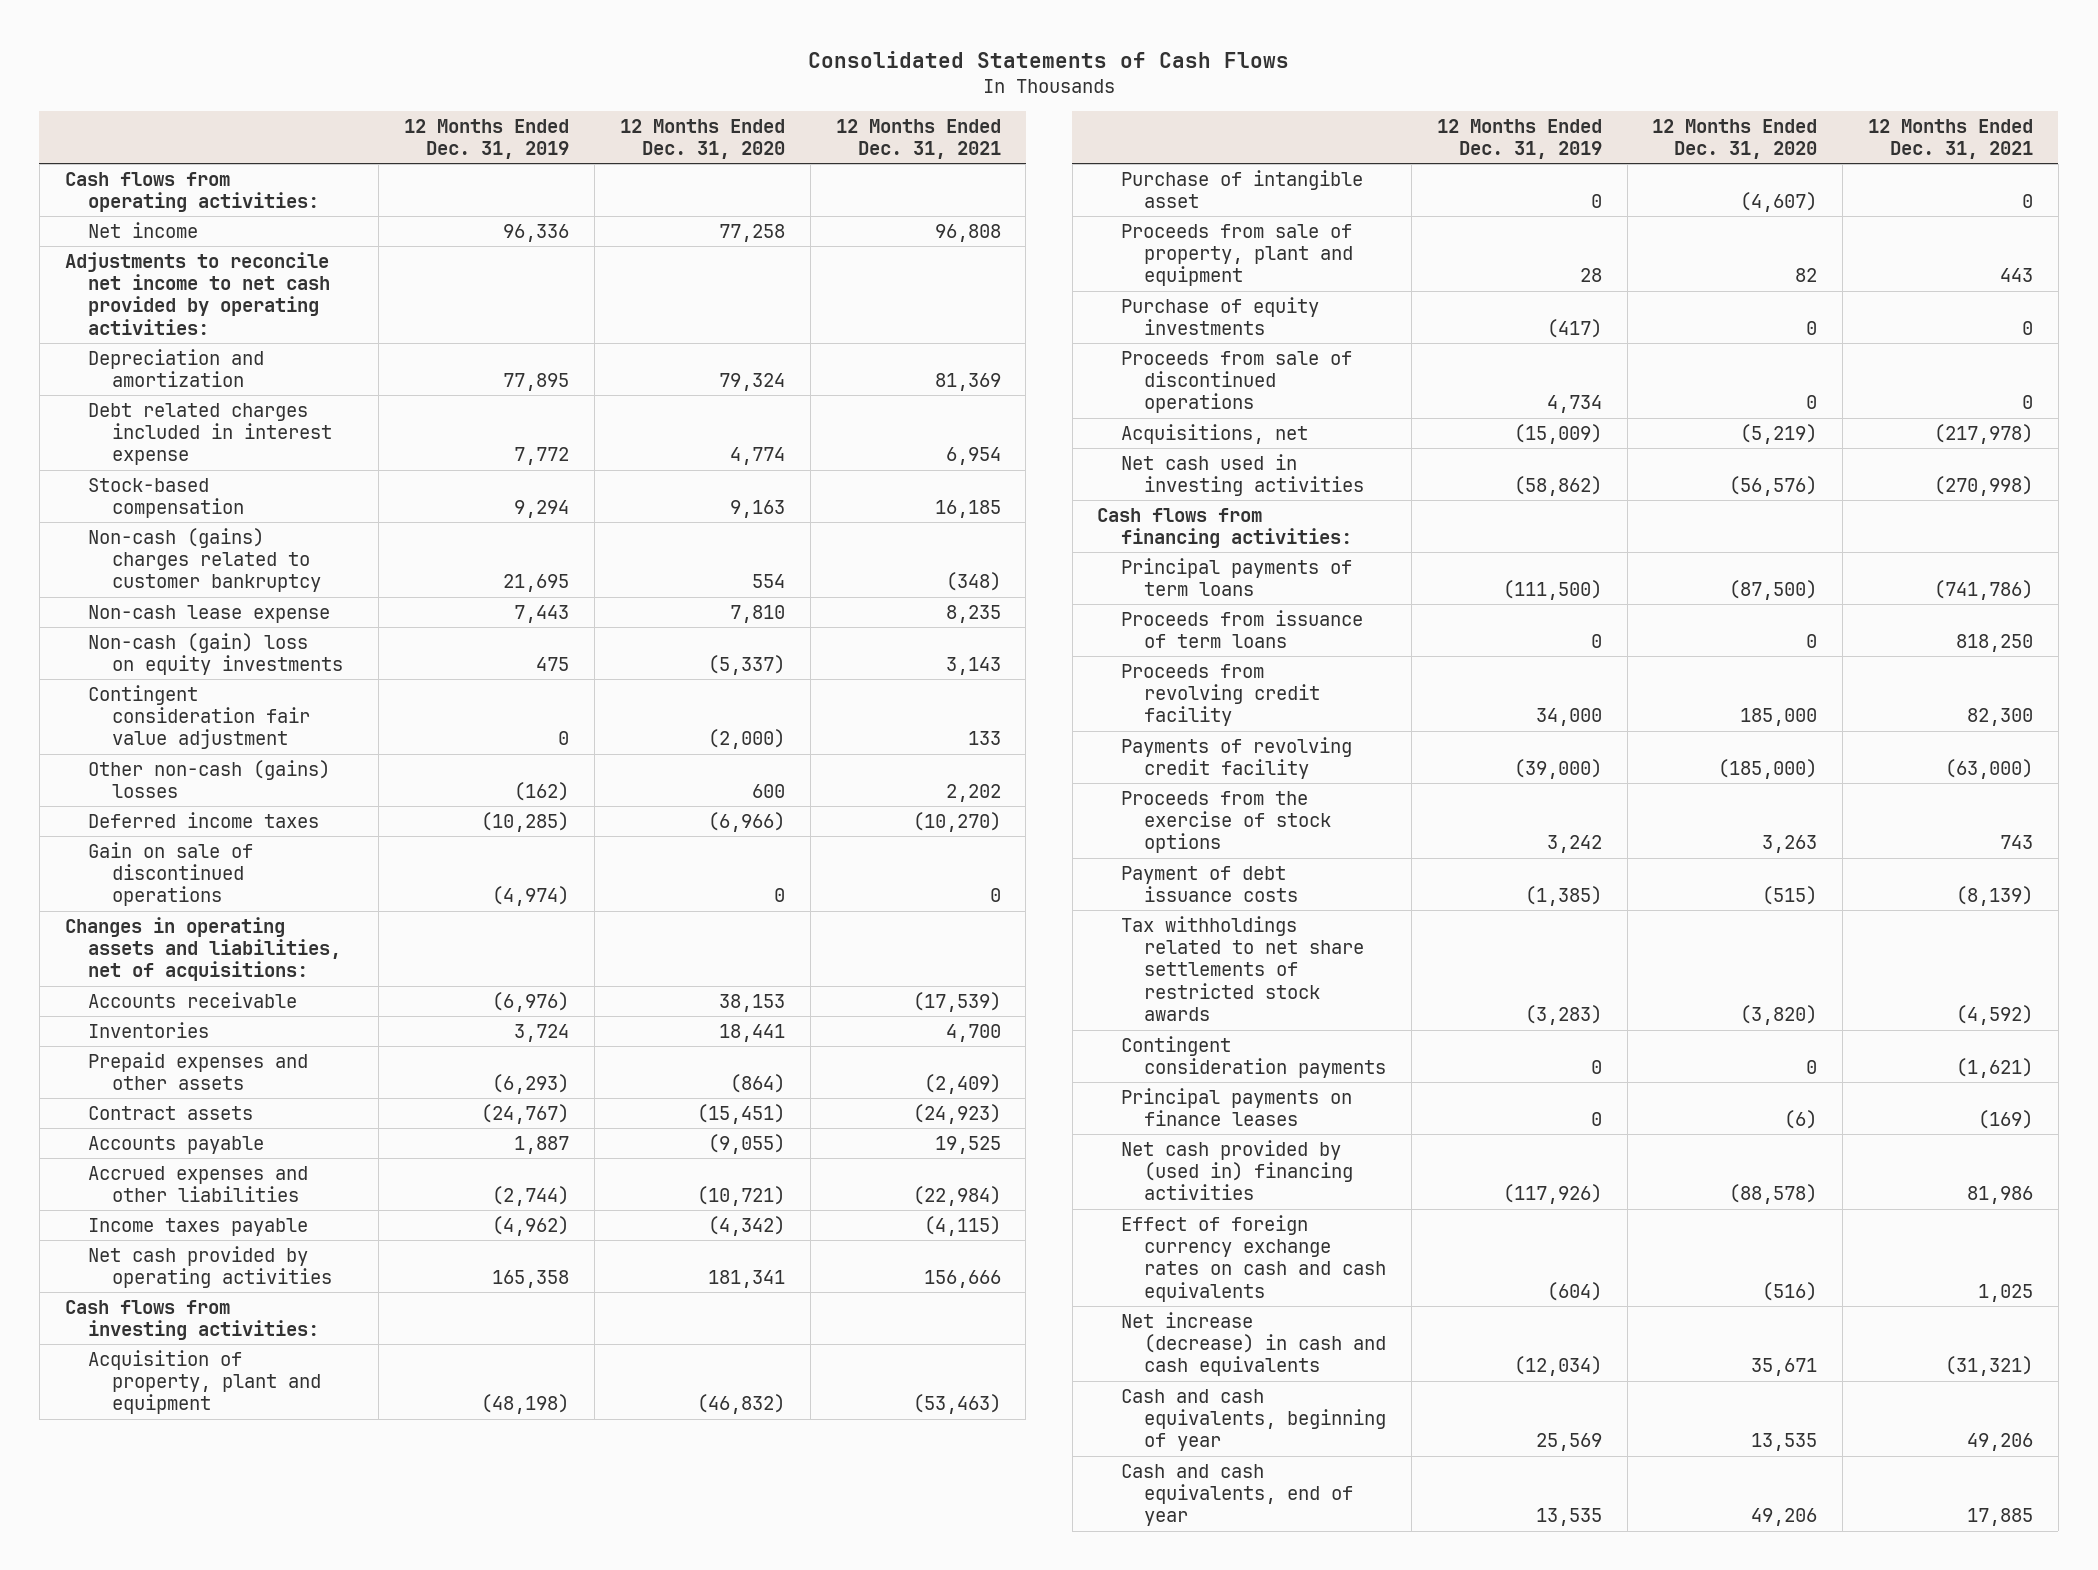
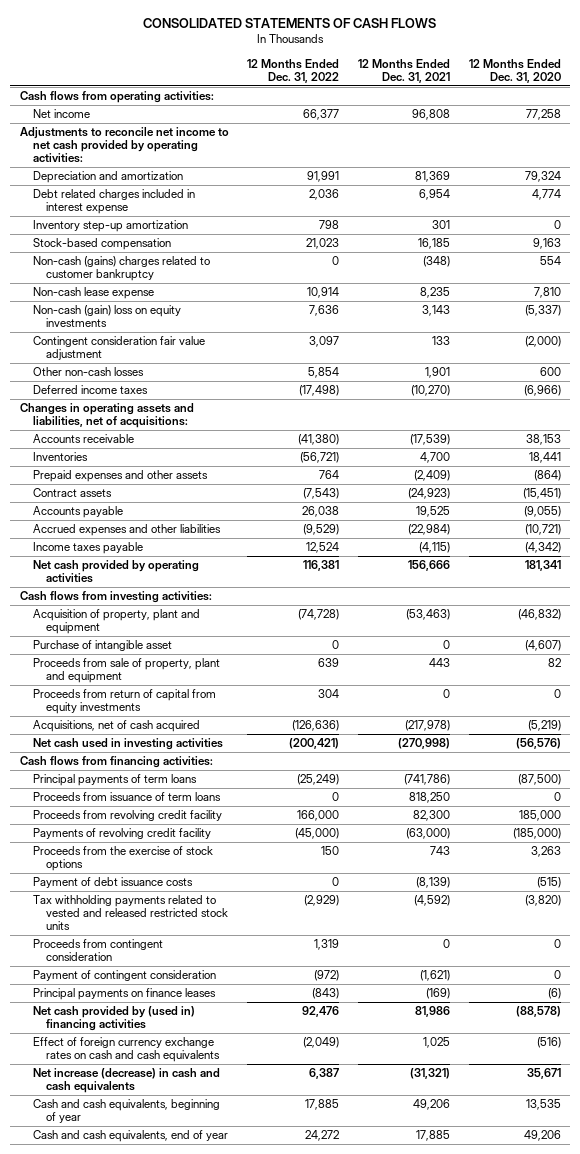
- Consolidated Statements of Cash Flows
+ CONSOLIDATED STATEMENTS OF CASH FLOWS
- | 12 Months Ended Dec. 31, 2019 | 12 Months Ended Dec. 31, 2020 | 12 Months Ended Dec. 31, 2021
+ | 12 Months Ended Dec. 31, 2022 | 12 Months Ended Dec. 31, 2021 | 12 Months Ended Dec. 31, 2020
+ Inventory step-up amortization | 798 | 301 | 0
- Other non-cash (gains) losses | (162) | 600 | 2,202
+ Other non-cash losses | 5,854 | 1,901 | 600
- Gain on sale of discontinued operations | (4,974) | 0 | 0
- Purchase of equity investments | (417) | 0 | 0
- Proceeds from sale of discontinued operations | 4,734 | 0 | 0
- Acquisitions, net | (15,009) | (5,219) | (217,978)
+ Proceeds from return of capital from equity investments | 304 | 0 | 0
+ Acquisitions, net of cash acquired | (126,636) | (217,978) | (5,219)
- Tax withholdings related to net share settlements of restricted stock awards | (3,283) | (3,820) | (4,592)
- Contingent consideration payments | 0 | 0 | (1,621)
+ Tax withholding payments related to vested and released restricted stock units | (2,929) | (4,592) | (3,820)
+ Proceeds from contingent consideration | 1,319 | 0 | 0
+ Payment of contingent consideration | (972) | (1,621) | 0

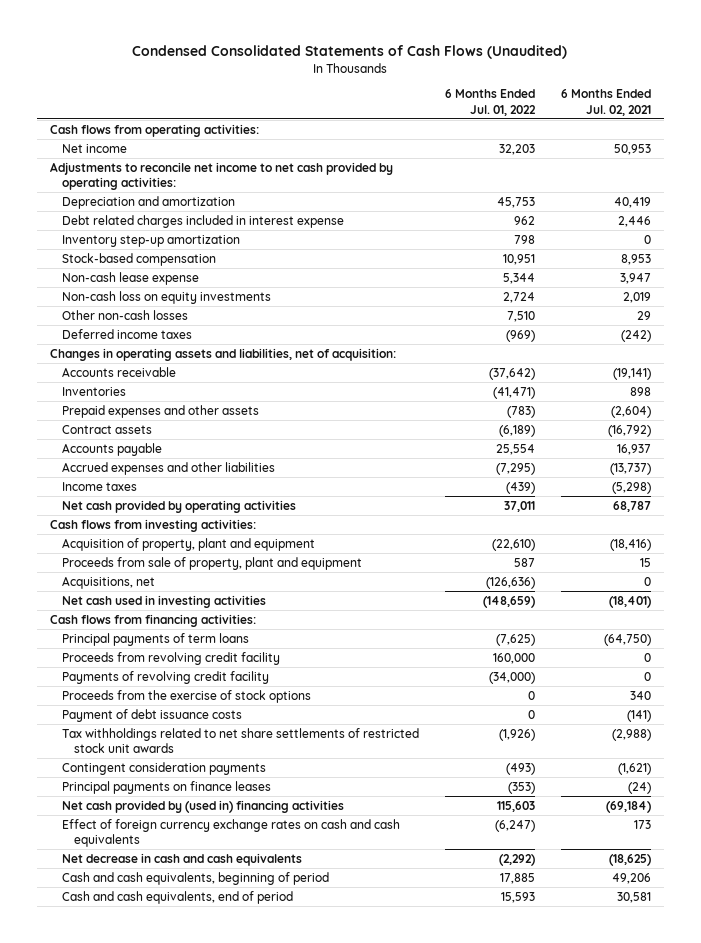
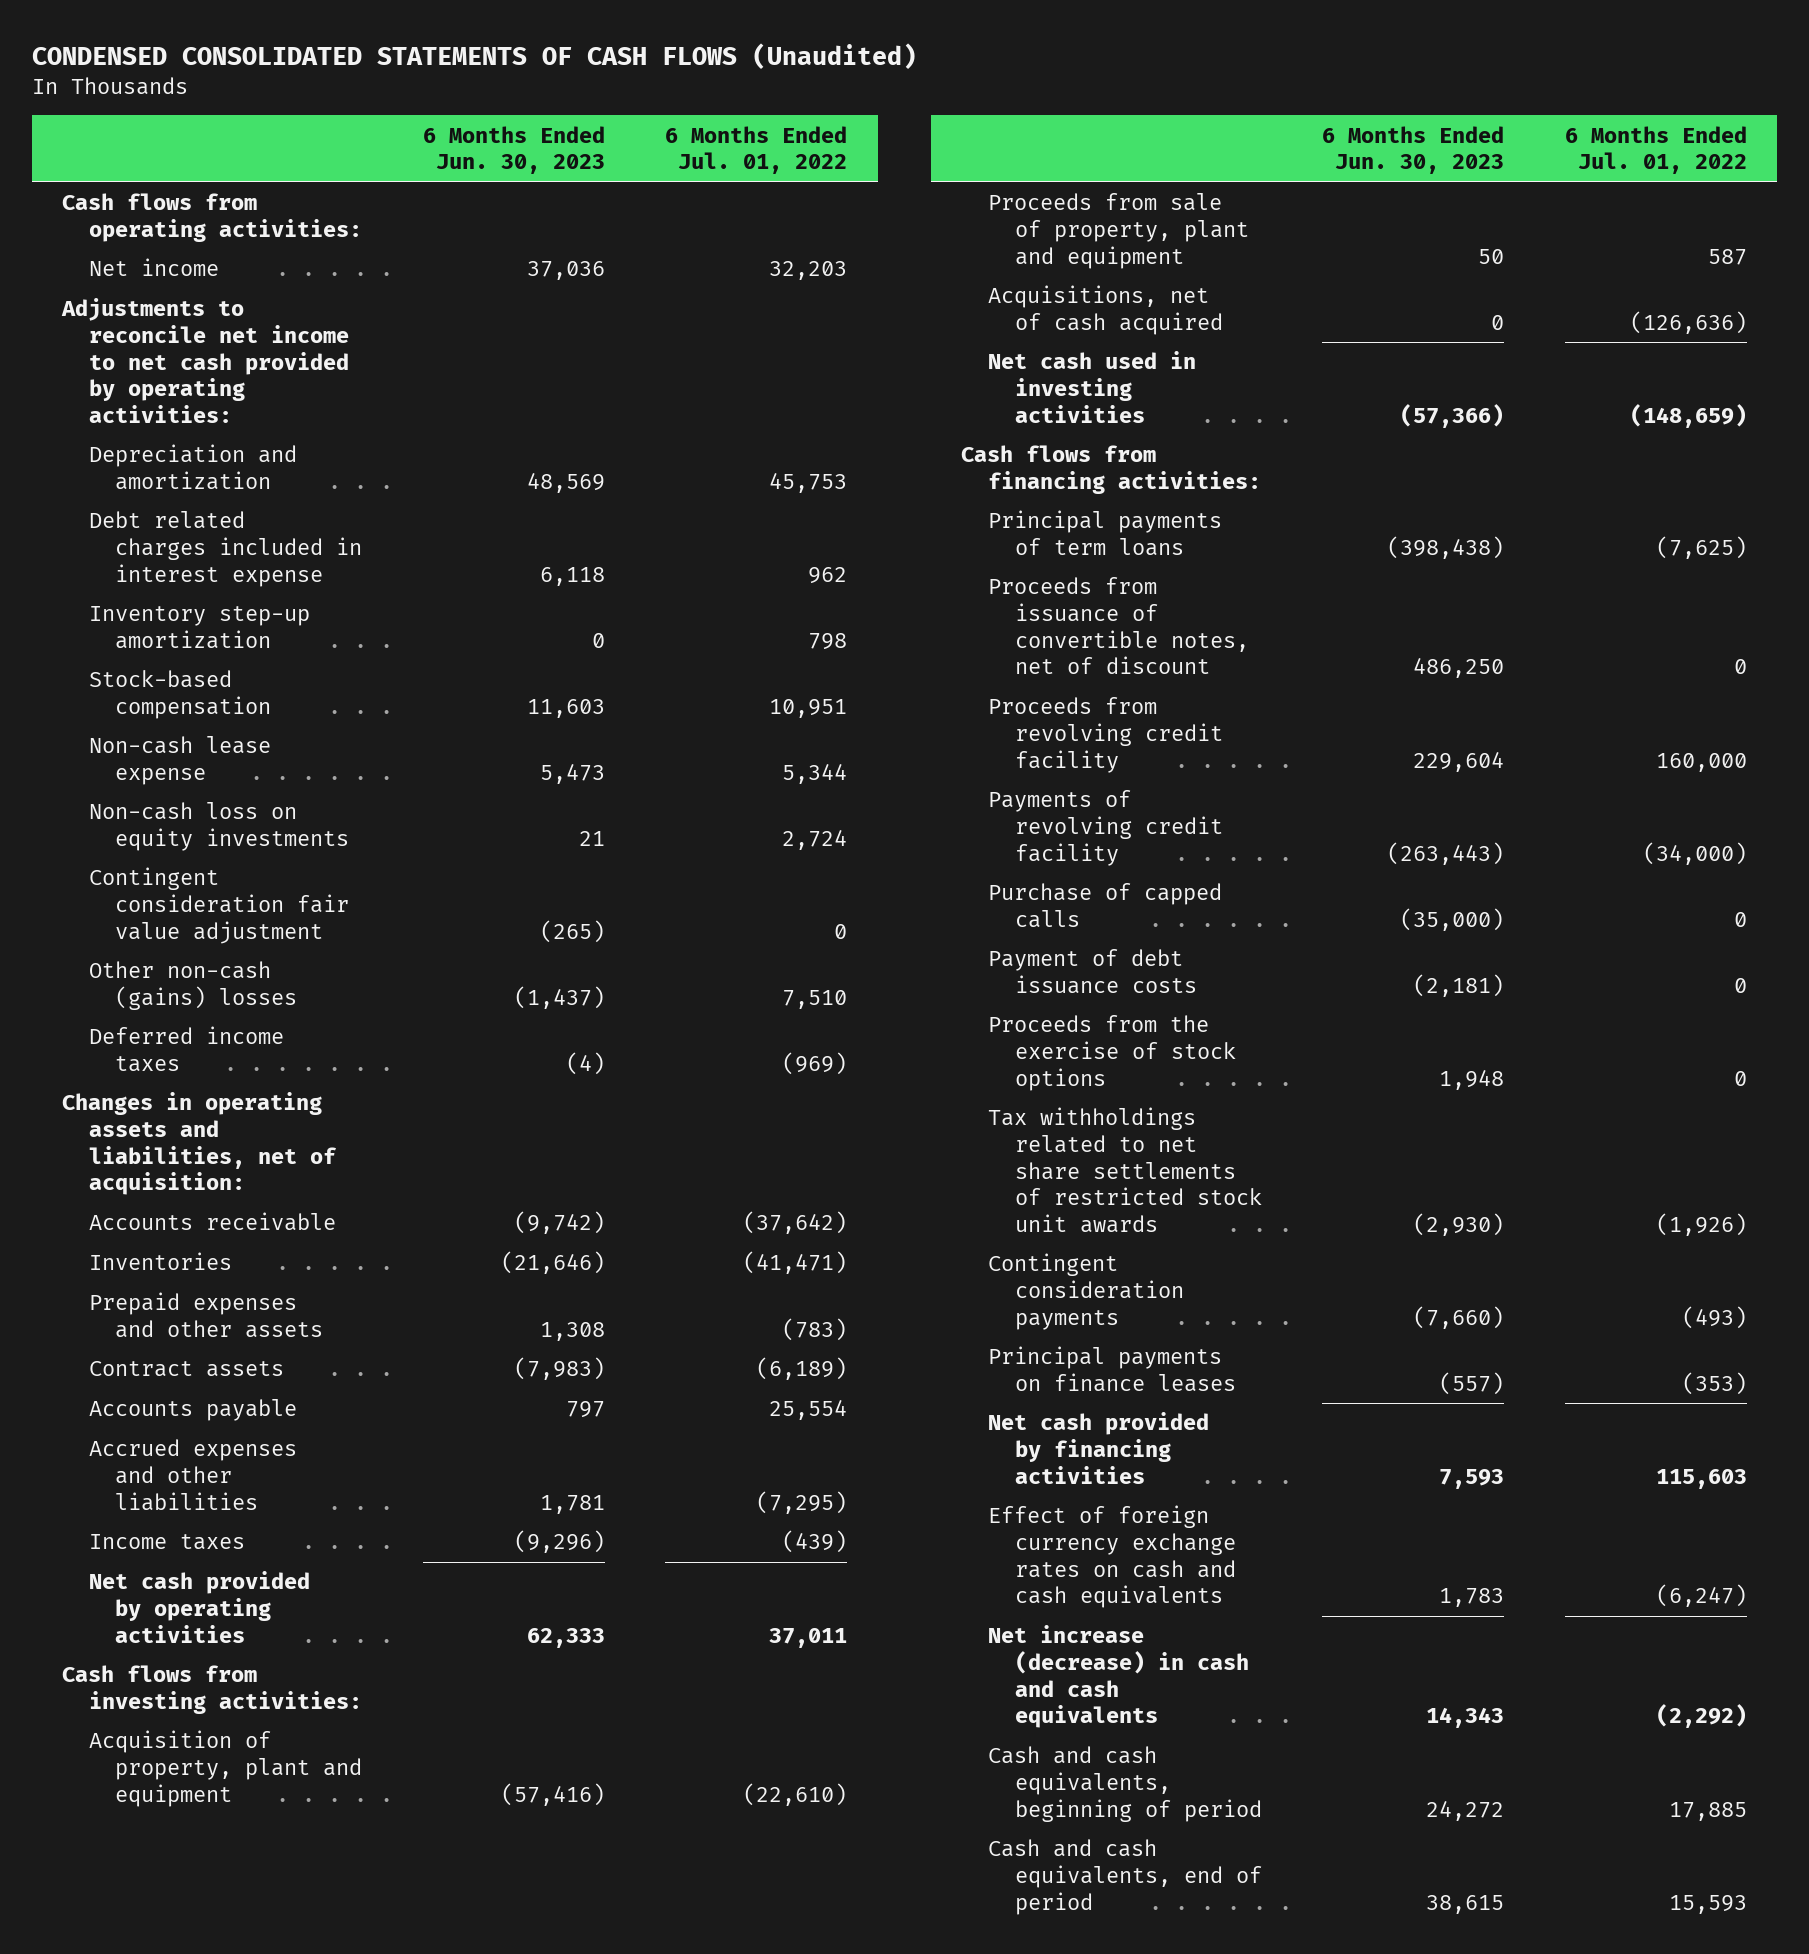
- Condensed Consolidated Statements of Cash Flows (Unaudited)
+ CONDENSED CONSOLIDATED STATEMENTS OF CASH FLOWS (Unaudited)
- | 6 Months Ended Jul. 01, 2022 | 6 Months Ended Jul. 02, 2021
+ | 6 Months Ended Jun. 30, 2023 | 6 Months Ended Jul. 01, 2022
- Other non-cash losses | 7,510 | 29
+ Contingent consideration fair value adjustment | (265) | 0
+ Other non-cash (gains) losses | (1,437) | 7,510
- Acquisitions, net | (126,636) | 0
+ Acquisitions, net of cash acquired | 0 | (126,636)
+ Proceeds from issuance of convertible notes, net of discount | 486,250 | 0
+ Purchase of capped calls | (35,000) | 0
moved down: Proceeds from the exercise of stock options | 1,948 | 0
- Net cash provided by (used in) financing activities | 115,603 | (69,184)
+ Net cash provided by financing activities | 7,593 | 115,603
- Net decrease in cash and cash equivalents | (2,292) | (18,625)
+ Net increase (decrease) in cash and cash equivalents | 14,343 | (2,292)

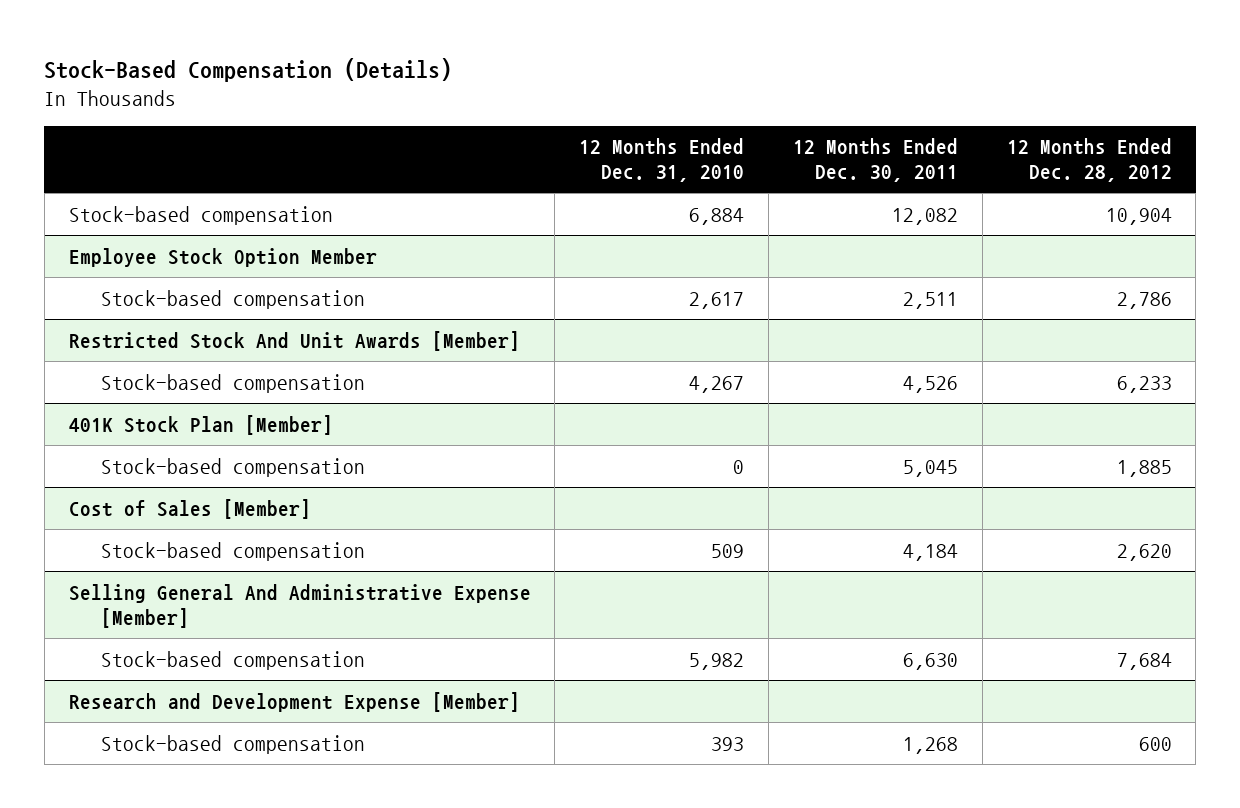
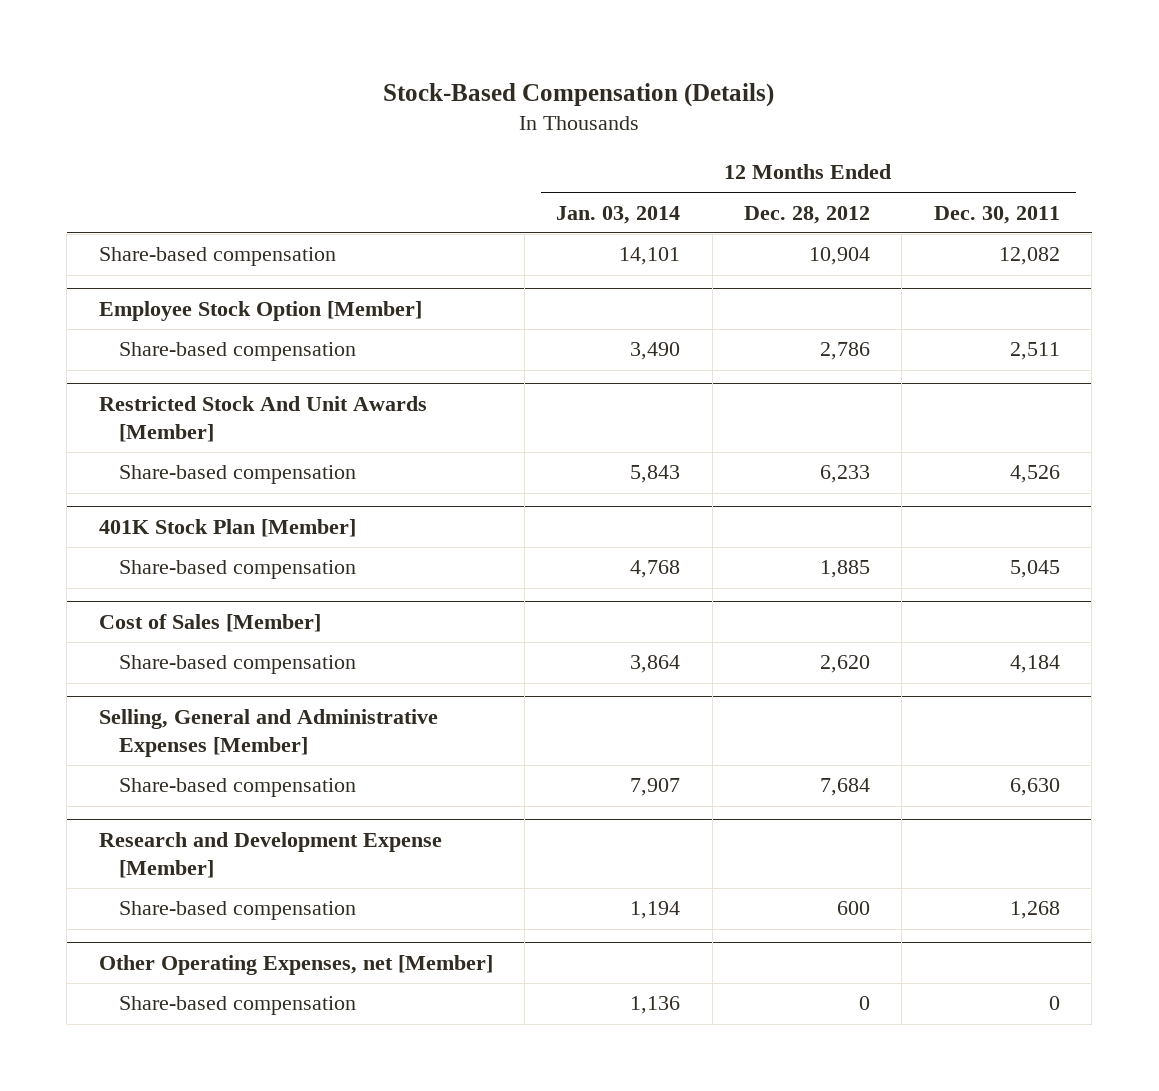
- | 12 Months Ended Dec. 31, 2010 | 12 Months Ended Dec. 30, 2011 | 12 Months Ended Dec. 28, 2012
+ | 12 Months Ended Jan. 03, 2014 | 12 Months Ended Dec. 28, 2012 | 12 Months Ended Dec. 30, 2011
- Stock-based compensation | 6,884 | 12,082 | 10,904
- Employee Stock Option Member
- Stock-based compensation | 2,617 | 2,511 | 2,786
+ Share-based compensation | 14,101 | 10,904 | 12,082
+ Employee Stock Option [Member]
+ Share-based compensation | 3,490 | 2,786 | 2,511
@ Restricted Stock And Unit Awards [Member]
- Stock-based compensation | 4,267 | 4,526 | 6,233
+ Share-based compensation | 5,843 | 6,233 | 4,526
@ 401K Stock Plan [Member]
- Stock-based compensation | 0 | 5,045 | 1,885
+ Share-based compensation | 4,768 | 1,885 | 5,045
@ Cost of Sales [Member]
- Stock-based compensation | 509 | 4,184 | 2,620
- Selling General And Administrative Expense [Member]
- Stock-based compensation | 5,982 | 6,630 | 7,684
@ Cost of Sales [Member]
+ Share-based compensation | 3,864 | 2,620 | 4,184
+ Selling, General and Administrative Expenses [Member]
+ Share-based compensation | 7,907 | 7,684 | 6,630
@ Research and Development Expense [Member]
- Stock-based compensation | 393 | 1,268 | 600
+ Share-based compensation | 1,194 | 600 | 1,268
+ Other Operating Expenses, net [Member]
+ Share-based compensation | 1,136 | 0 | 0

